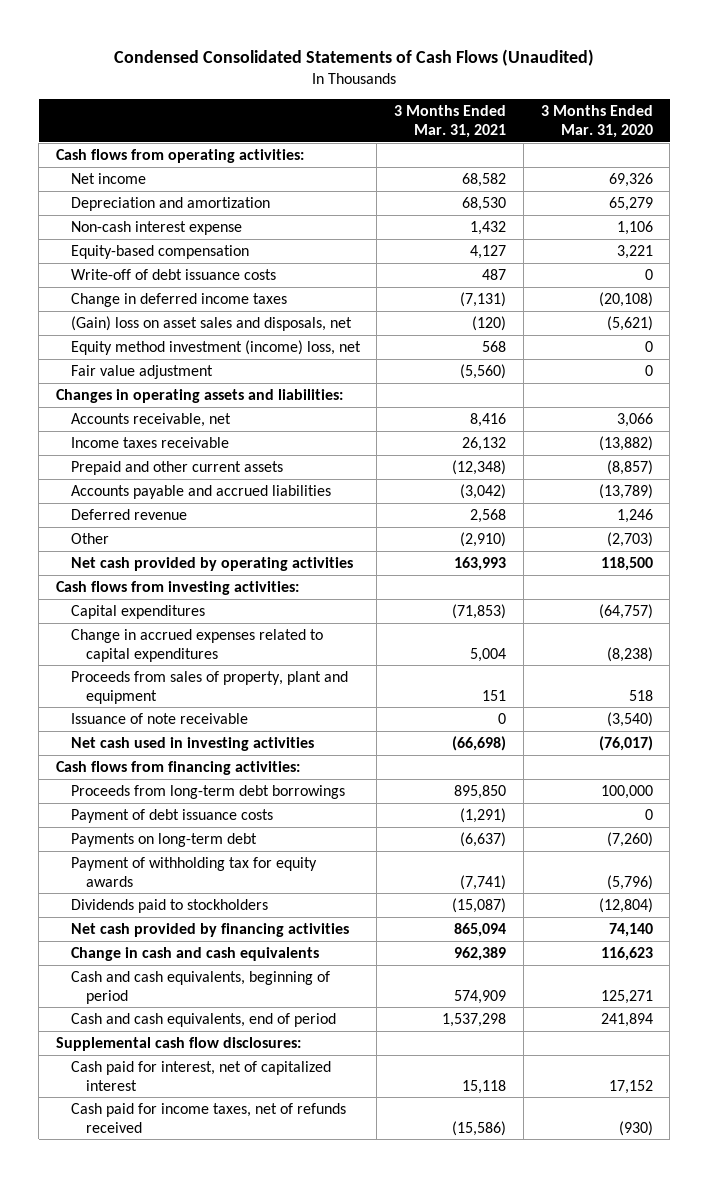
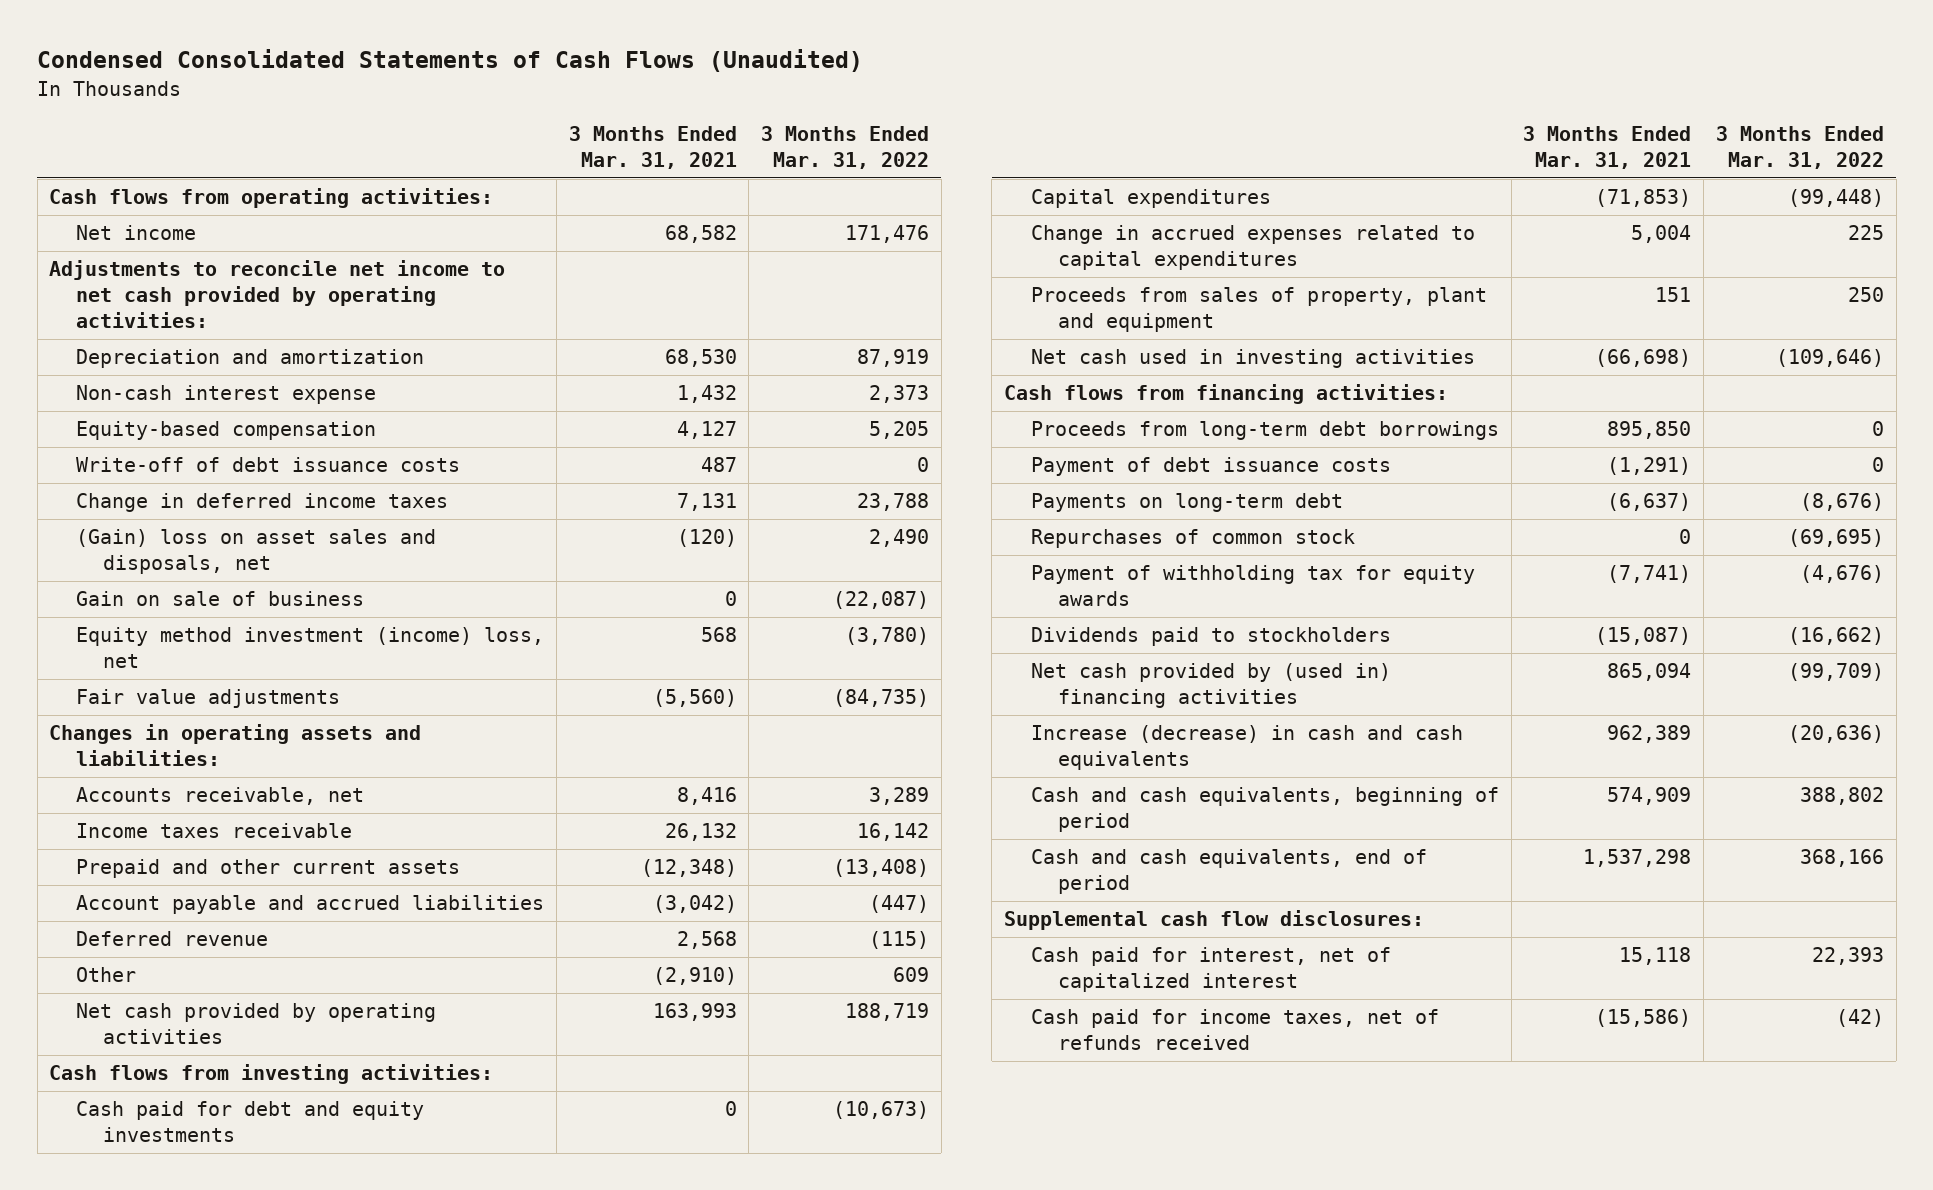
- | 3 Months Ended Mar. 31, 2021 | 3 Months Ended Mar. 31, 2020
+ | 3 Months Ended Mar. 31, 2021 | 3 Months Ended Mar. 31, 2022
+ Adjustments to reconcile net income to net cash provided by operating activities:
- Change in deferred income taxes | (7,131) | (20,108)
+ Change in deferred income taxes | 7,131 | 23,788
+ Gain on sale of business | 0 | (22,087)
- Fair value adjustment | (5,560) | 0
+ Fair value adjustments | (5,560) | (84,735)
- Accounts payable and accrued liabilities | (3,042) | (13,789)
+ Account payable and accrued liabilities | (3,042) | (447)
+ Cash paid for debt and equity investments | 0 | (10,673)
- Issuance of note receivable | 0 | (3,540)
+ Repurchases of common stock | 0 | (69,695)
- Net cash provided by financing activities | 865,094 | 74,140
- Change in cash and cash equivalents | 962,389 | 116,623
+ Net cash provided by (used in) financing activities | 865,094 | (99,709)
+ Increase (decrease) in cash and cash equivalents | 962,389 | (20,636)

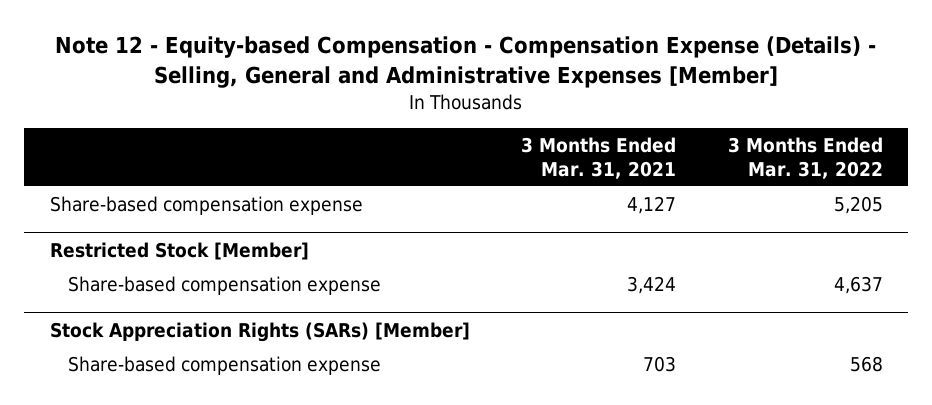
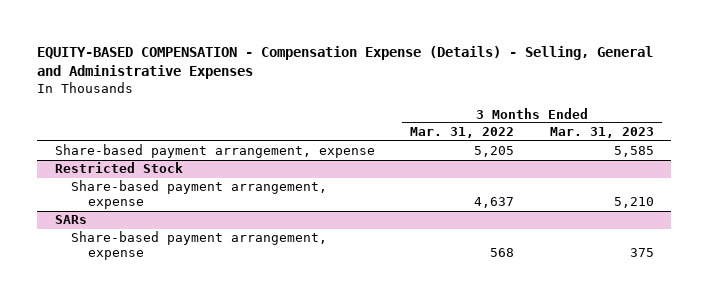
- Note 12 - Equity-based Compensation - Compensation Expense (Details) - Selling, General and Administrative Expenses [Member]
+ EQUITY-BASED COMPENSATION - Compensation Expense (Details) - Selling, General and Administrative Expenses
- | 3 Months Ended Mar. 31, 2021 | 3 Months Ended Mar. 31, 2022
+ | 3 Months Ended Mar. 31, 2022 | 3 Months Ended Mar. 31, 2023
- Share-based compensation expense | 4,127 | 5,205
- Restricted Stock [Member]
- Share-based compensation expense | 3,424 | 4,637
- Stock Appreciation Rights (SARs) [Member]
- Share-based compensation expense | 703 | 568
+ Share-based payment arrangement, expense | 5,205 | 5,585
+ Restricted Stock
+ Share-based payment arrangement, expense | 4,637 | 5,210
+ SARs
+ Share-based payment arrangement, expense | 568 | 375

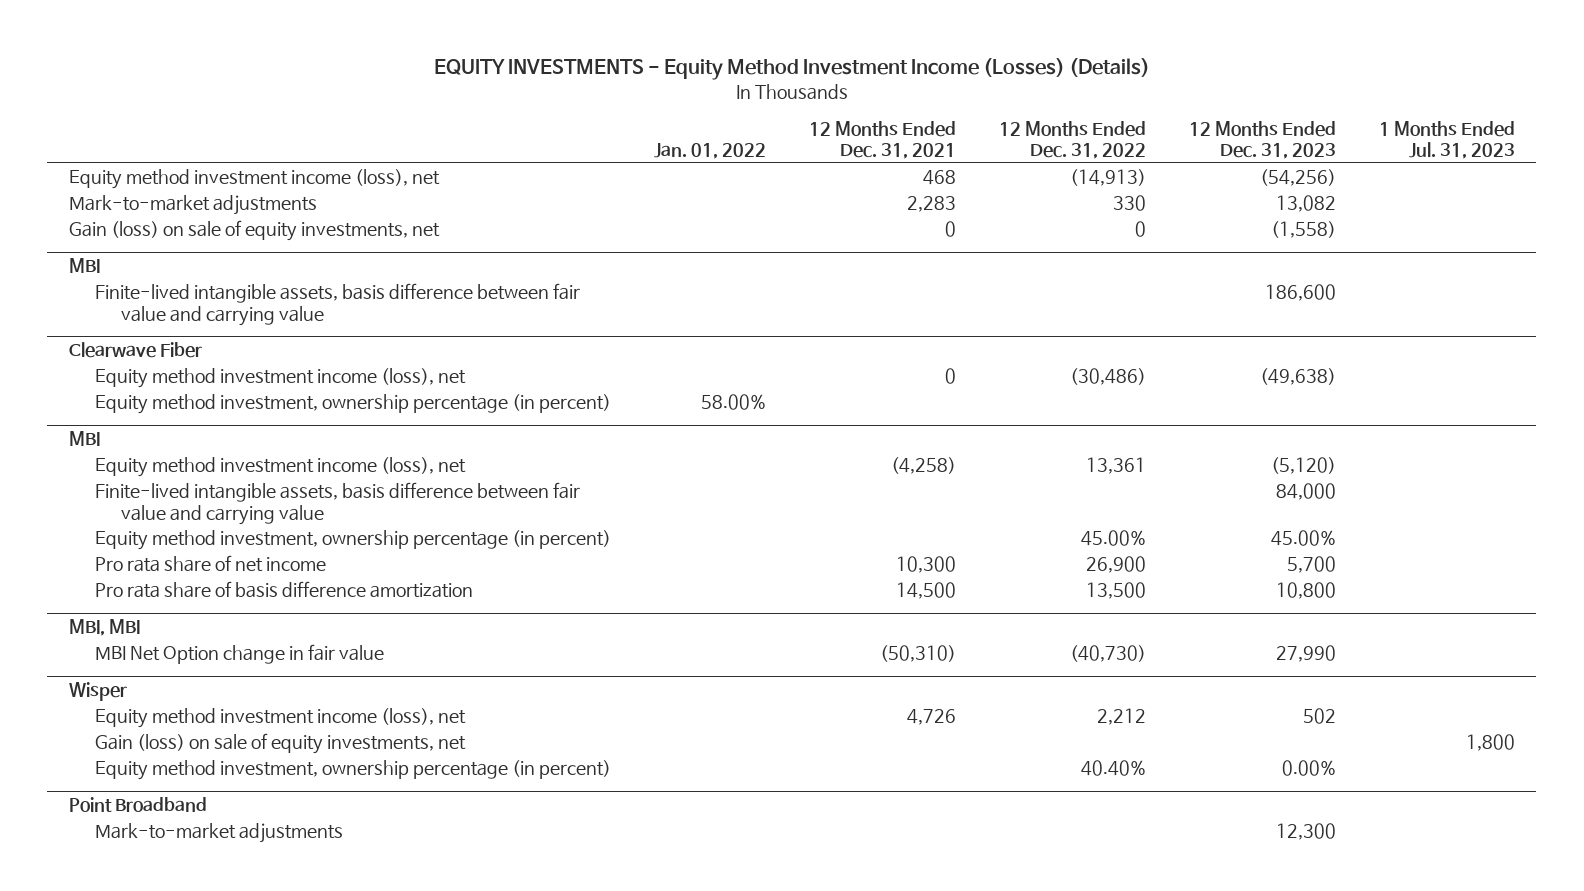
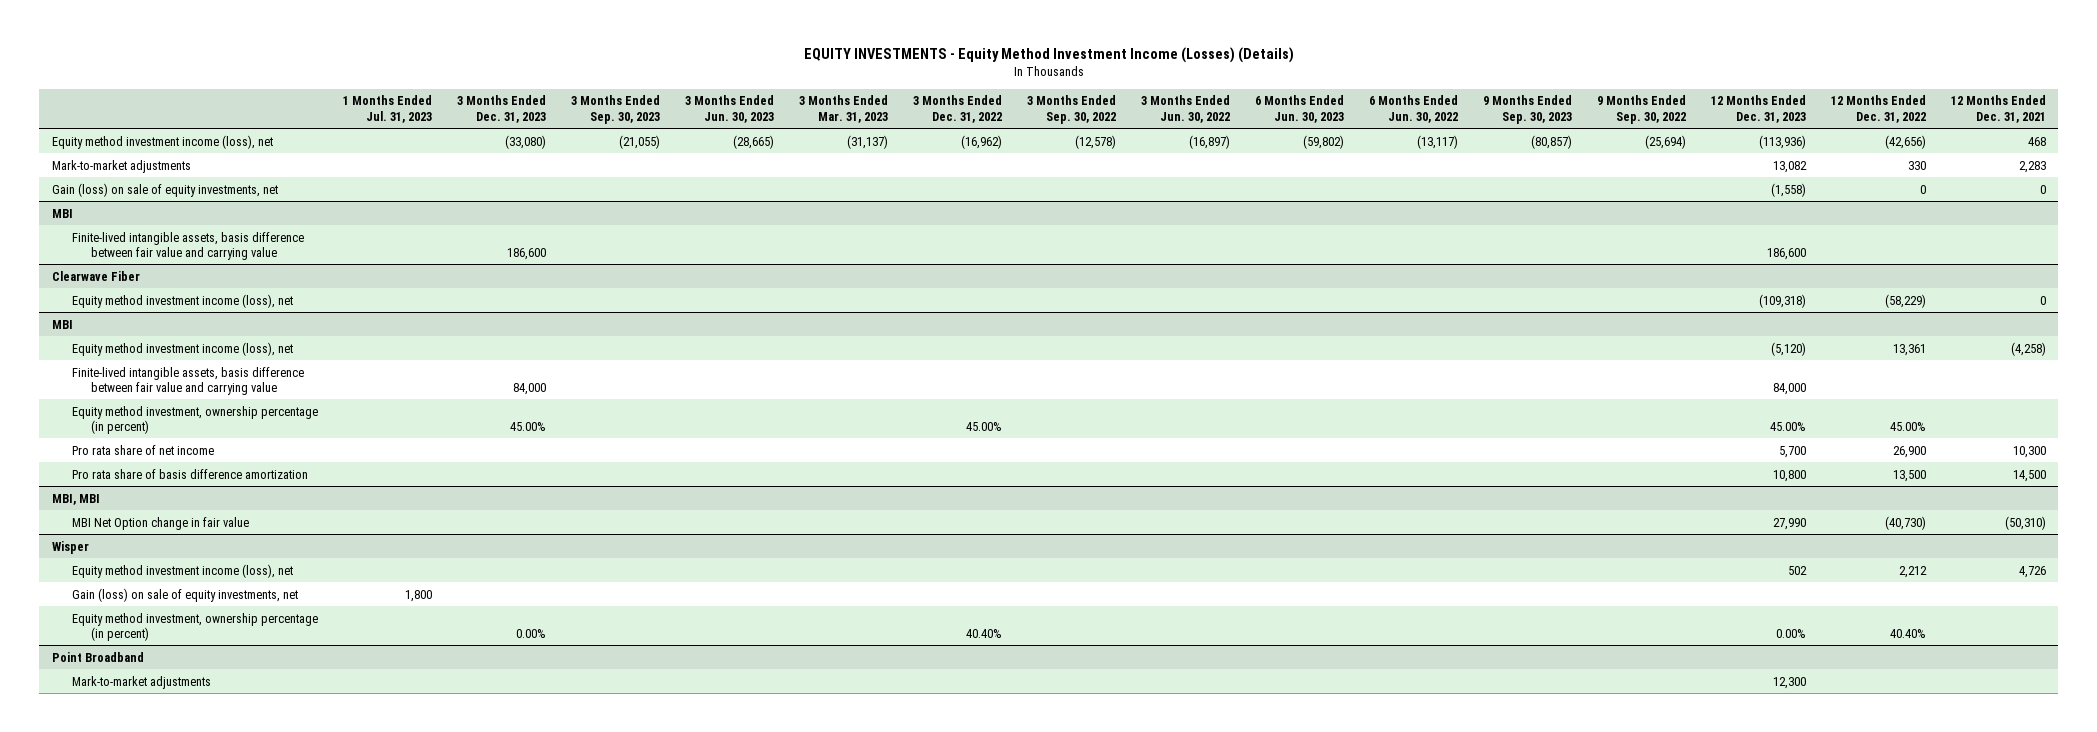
- | Jan. 01, 2022 | 12 Months Ended Dec. 31, 2021 | 12 Months Ended Dec. 31, 2022 | 12 Months Ended Dec. 31, 2023 | 1 Months Ended Jul. 31, 2023
+ | 1 Months Ended Jul. 31, 2023 | 3 Months Ended Dec. 31, 2023 | 3 Months Ended Sep. 30, 2023 | 3 Months Ended Jun. 30, 2023 | 3 Months Ended Mar. 31, 2023 | 3 Months Ended Dec. 31, 2022 | 3 Months Ended Sep. 30, 2022 | 3 Months Ended Jun. 30, 2022 | 6 Months Ended Jun. 30, 2023 | 6 Months Ended Jun. 30, 2022 | 9 Months Ended Sep. 30, 2023 | 9 Months Ended Sep. 30, 2022 | 12 Months Ended Dec. 31, 2023 | 12 Months Ended Dec. 31, 2022 | 12 Months Ended Dec. 31, 2021
- Equity method investment income (loss), net | | 468 | (14,913) | (54,256) |
+ Equity method investment income (loss), net | | (33,080) | (21,055) | (28,665) | (31,137) | (16,962) | (12,578) | (16,897) | (59,802) | (13,117) | (80,857) | (25,694) | (113,936) | (42,656) | 468
@ Clearwave Fiber
- Equity method investment income (loss), net | | 0 | (30,486) | (49,638) |
- Equity method investment, ownership percentage (in percent) | 58.00% | | | |
+ Equity method investment income (loss), net | | | | | | | | | | | | | (109,318) | (58,229) | 0

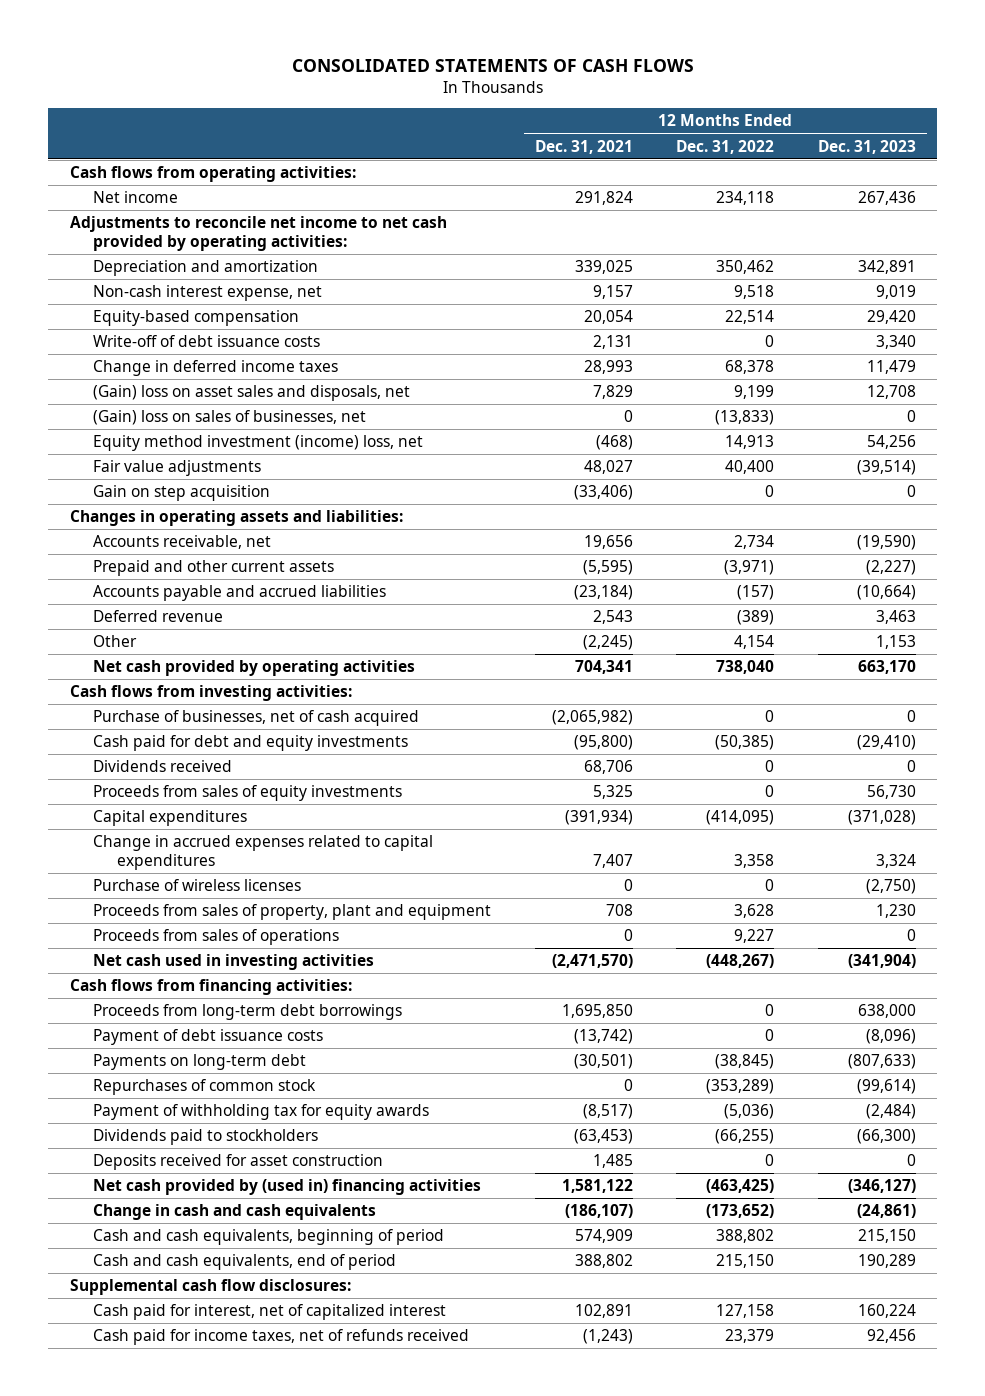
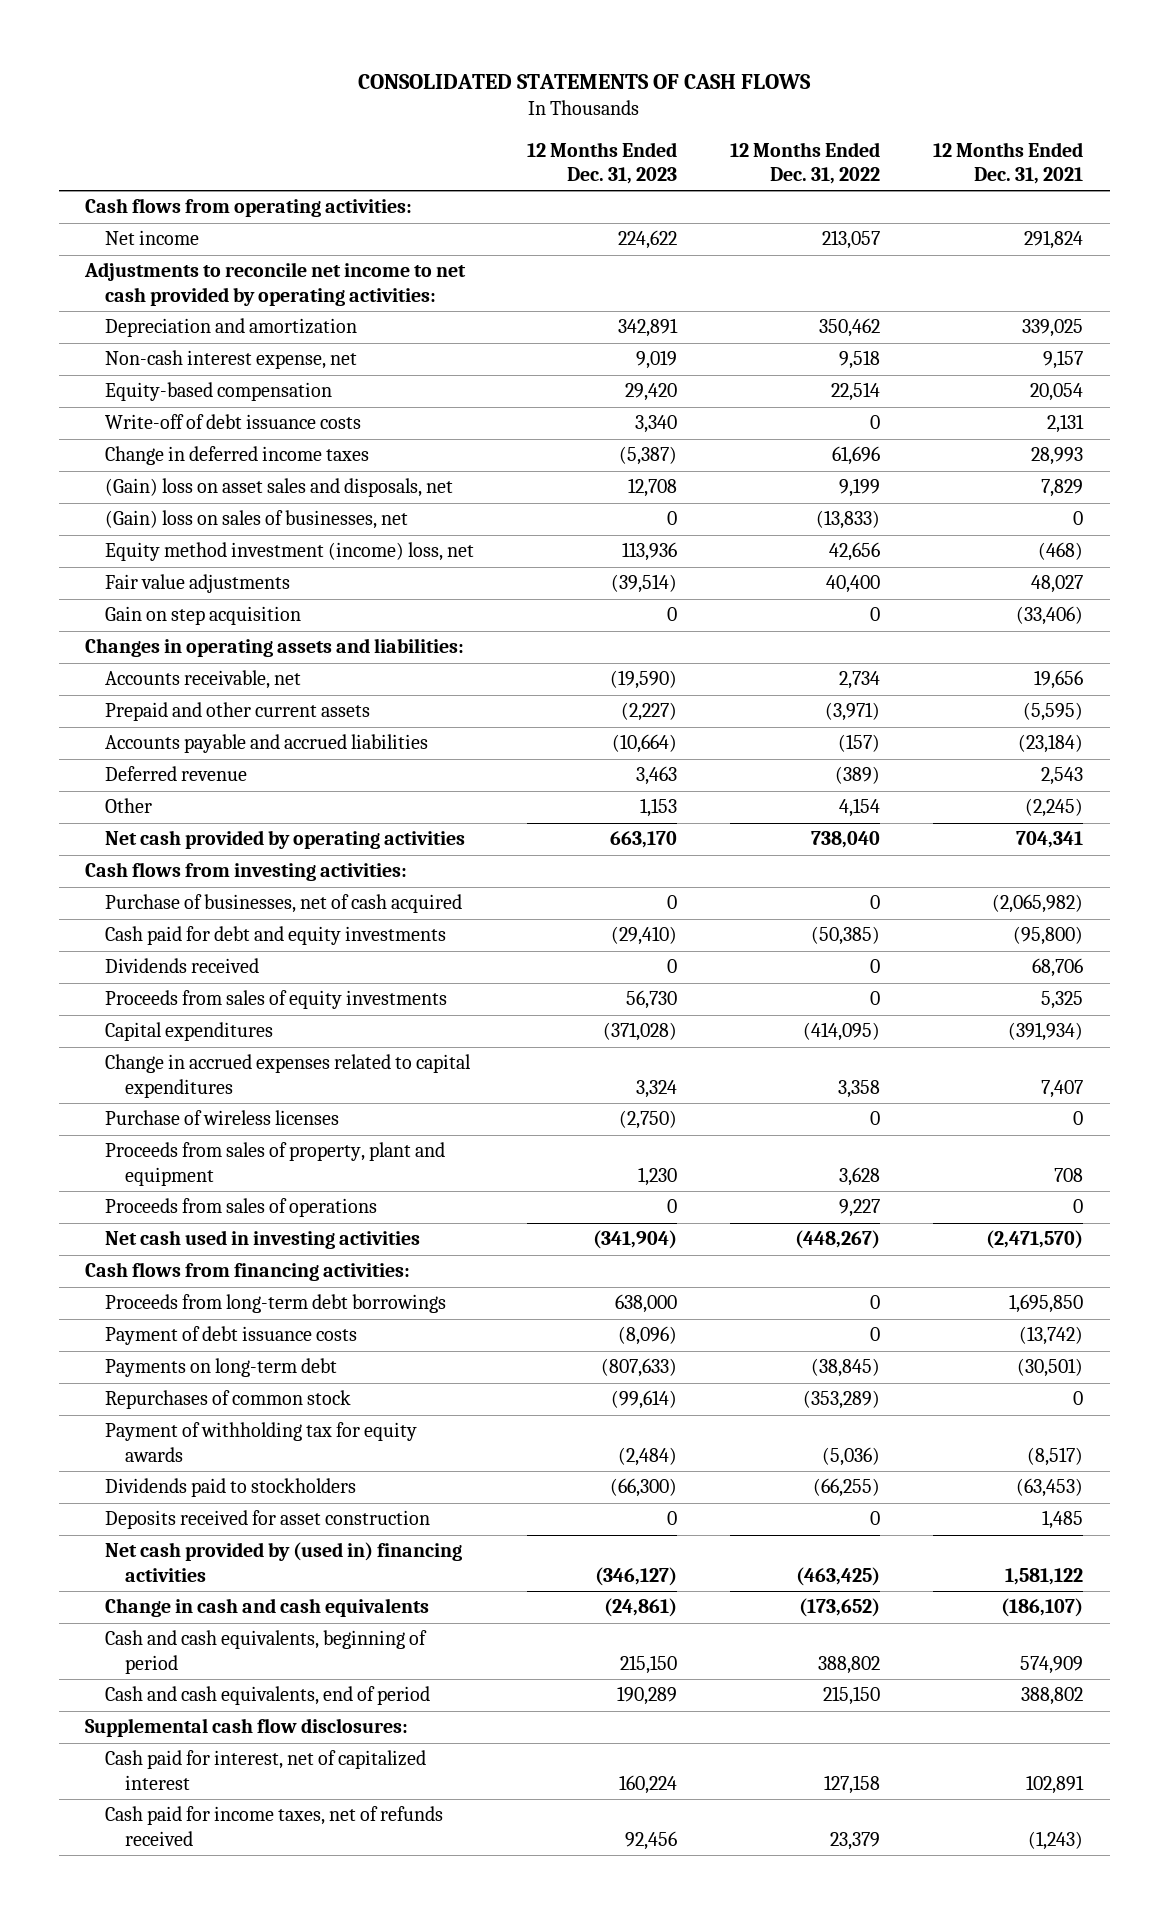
- | 12 Months Ended Dec. 31, 2021 | 12 Months Ended Dec. 31, 2022 | 12 Months Ended Dec. 31, 2023
+ | 12 Months Ended Dec. 31, 2023 | 12 Months Ended Dec. 31, 2022 | 12 Months Ended Dec. 31, 2021
- Net income | 291,824 | 234,118 | 267,436
+ Net income | 224,622 | 213,057 | 291,824
- Change in deferred income taxes | 28,993 | 68,378 | 11,479
+ Change in deferred income taxes | (5,387) | 61,696 | 28,993
- Equity method investment (income) loss, net | (468) | 14,913 | 54,256
+ Equity method investment (income) loss, net | 113,936 | 42,656 | (468)

